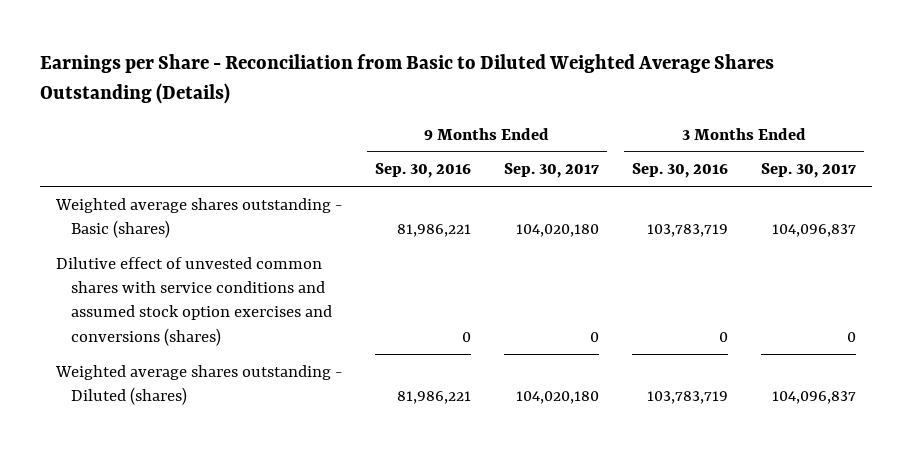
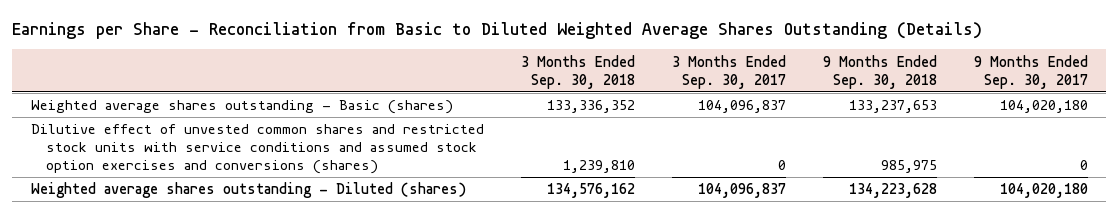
- | 9 Months Ended Sep. 30, 2016 | 9 Months Ended Sep. 30, 2017 | 3 Months Ended Sep. 30, 2016 | 3 Months Ended Sep. 30, 2017
+ | 3 Months Ended Sep. 30, 2018 | 3 Months Ended Sep. 30, 2017 | 9 Months Ended Sep. 30, 2018 | 9 Months Ended Sep. 30, 2017
- Dilutive effect of unvested common shares with service conditions and assumed stock option exercises and conversions (shares) | 0 | 0 | 0 | 0
+ Dilutive effect of unvested common shares and restricted stock units with service conditions and assumed stock option exercises and conversions (shares) | 1,239,810 | 0 | 985,975 | 0

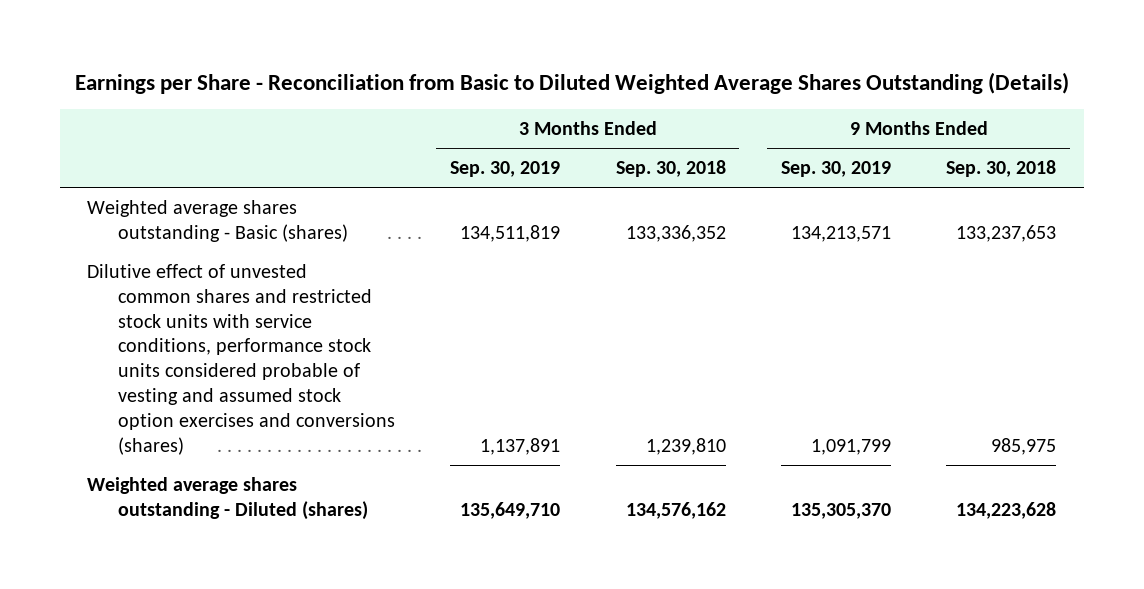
- | 3 Months Ended Sep. 30, 2018 | 3 Months Ended Sep. 30, 2017 | 9 Months Ended Sep. 30, 2018 | 9 Months Ended Sep. 30, 2017
+ | 3 Months Ended Sep. 30, 2019 | 3 Months Ended Sep. 30, 2018 | 9 Months Ended Sep. 30, 2019 | 9 Months Ended Sep. 30, 2018
- Dilutive effect of unvested common shares and restricted stock units with service conditions and assumed stock option exercises and conversions (shares) | 1,239,810 | 0 | 985,975 | 0
+ Dilutive effect of unvested common shares and restricted stock units with service conditions, performance stock units considered probable of vesting and assumed stock option exercises and conversions (shares) | 1,137,891 | 1,239,810 | 1,091,799 | 985,975

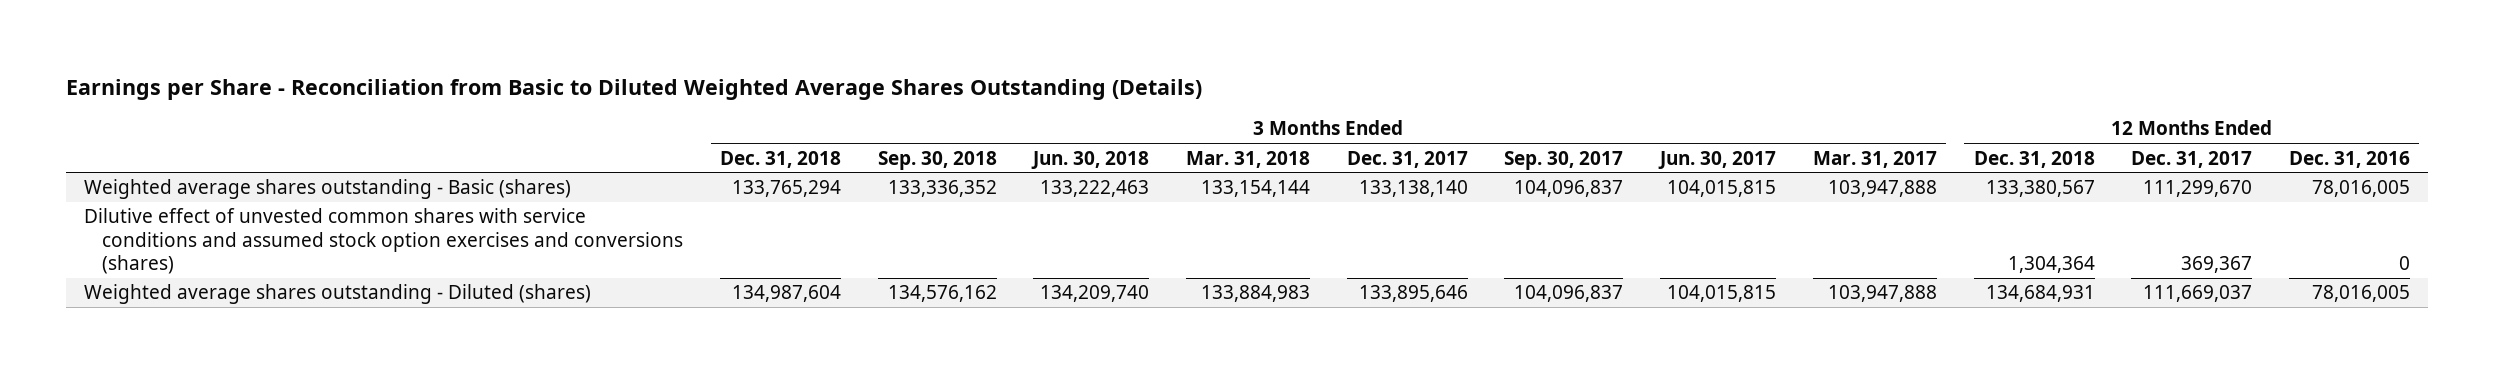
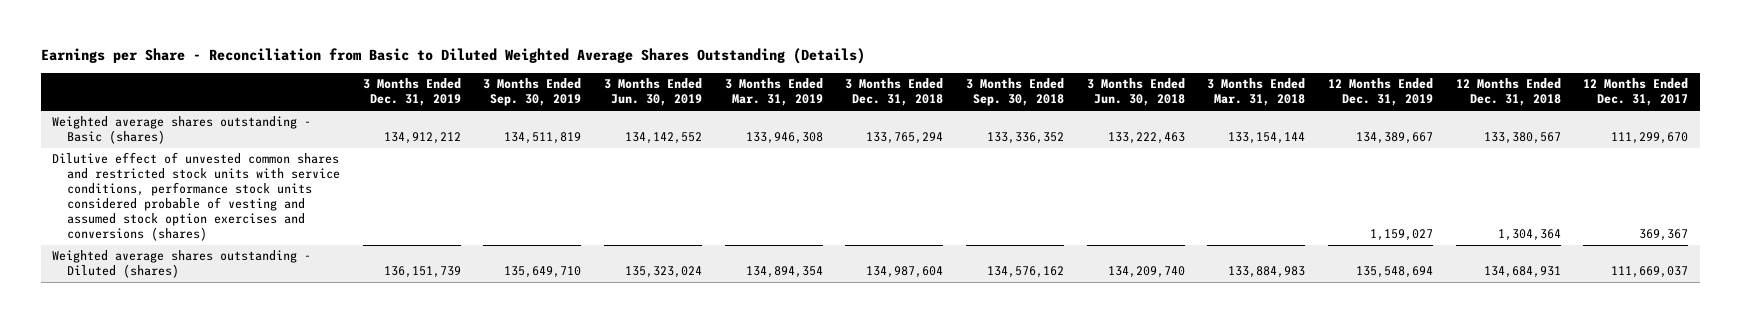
- | 3 Months Ended Dec. 31, 2018 | 3 Months Ended Sep. 30, 2018 | 3 Months Ended Jun. 30, 2018 | 3 Months Ended Mar. 31, 2018 | 3 Months Ended Dec. 31, 2017 | 3 Months Ended Sep. 30, 2017 | 3 Months Ended Jun. 30, 2017 | 3 Months Ended Mar. 31, 2017 | 12 Months Ended Dec. 31, 2018 | 12 Months Ended Dec. 31, 2017 | 12 Months Ended Dec. 31, 2016
+ | 3 Months Ended Dec. 31, 2019 | 3 Months Ended Sep. 30, 2019 | 3 Months Ended Jun. 30, 2019 | 3 Months Ended Mar. 31, 2019 | 3 Months Ended Dec. 31, 2018 | 3 Months Ended Sep. 30, 2018 | 3 Months Ended Jun. 30, 2018 | 3 Months Ended Mar. 31, 2018 | 12 Months Ended Dec. 31, 2019 | 12 Months Ended Dec. 31, 2018 | 12 Months Ended Dec. 31, 2017
- Dilutive effect of unvested common shares with service conditions and assumed stock option exercises and conversions (shares) | | | | | | | | | 1,304,364 | 369,367 | 0
+ Dilutive effect of unvested common shares and restricted stock units with service conditions, performance stock units considered probable of vesting and assumed stock option exercises and conversions (shares) | | | | | | | | | 1,159,027 | 1,304,364 | 369,367

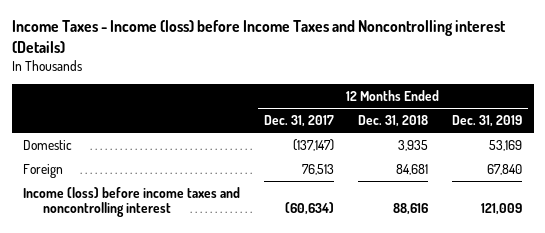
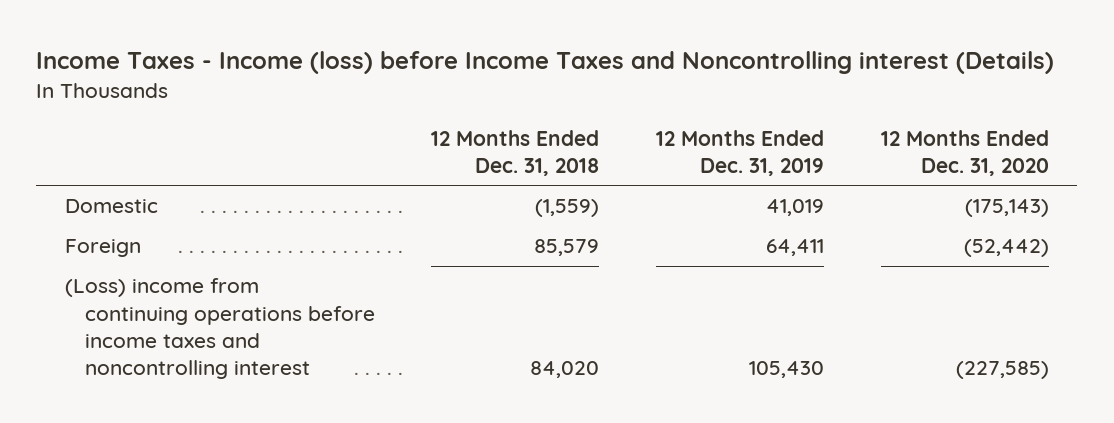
- | 12 Months Ended Dec. 31, 2017 | 12 Months Ended Dec. 31, 2018 | 12 Months Ended Dec. 31, 2019
+ | 12 Months Ended Dec. 31, 2018 | 12 Months Ended Dec. 31, 2019 | 12 Months Ended Dec. 31, 2020
- Domestic | (137,147) | 3,935 | 53,169
- Foreign | 76,513 | 84,681 | 67,840
- Income (loss) before income taxes and noncontrolling interest | (60,634) | 88,616 | 121,009
+ Domestic | (1,559) | 41,019 | (175,143)
+ Foreign | 85,579 | 64,411 | (52,442)
+ (Loss) income from continuing operations before income taxes and noncontrolling interest | 84,020 | 105,430 | (227,585)

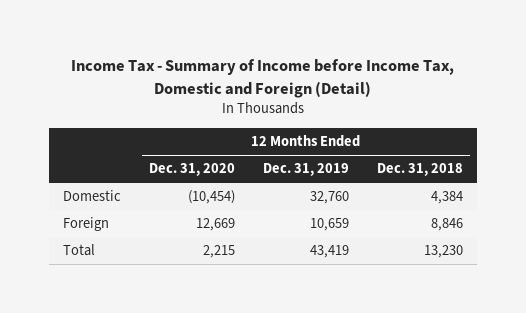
- Income Taxes - Income (loss) before Income Taxes and Noncontrolling interest (Details)
+ Income Tax - Summary of Income before Income Tax, Domestic and Foreign (Detail)
- | 12 Months Ended Dec. 31, 2018 | 12 Months Ended Dec. 31, 2019 | 12 Months Ended Dec. 31, 2020
+ | 12 Months Ended Dec. 31, 2020 | 12 Months Ended Dec. 31, 2019 | 12 Months Ended Dec. 31, 2018
- Domestic | (1,559) | 41,019 | (175,143)
- Foreign | 85,579 | 64,411 | (52,442)
- (Loss) income from continuing operations before income taxes and noncontrolling interest | 84,020 | 105,430 | (227,585)
+ Domestic | (10,454) | 32,760 | 4,384
+ Foreign | 12,669 | 10,659 | 8,846
+ Total | 2,215 | 43,419 | 13,230

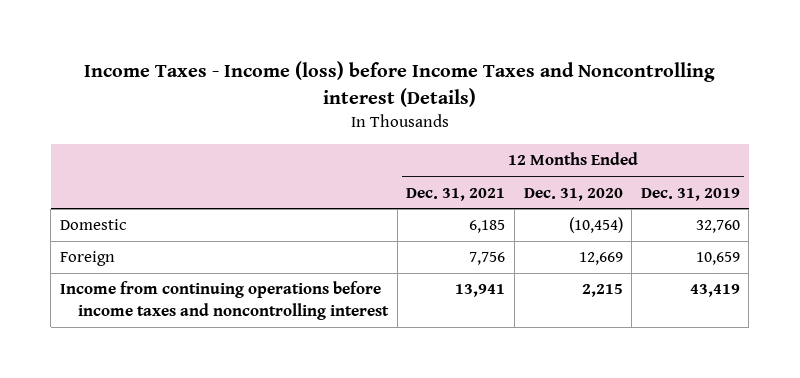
- Income Tax - Summary of Income before Income Tax, Domestic and Foreign (Detail)
+ Income Taxes - Income (loss) before Income Taxes and Noncontrolling interest (Details)
- | 12 Months Ended Dec. 31, 2020 | 12 Months Ended Dec. 31, 2019 | 12 Months Ended Dec. 31, 2018
+ | 12 Months Ended Dec. 31, 2021 | 12 Months Ended Dec. 31, 2020 | 12 Months Ended Dec. 31, 2019
- Total | 2,215 | 43,419 | 13,230
+ Income from continuing operations before income taxes and noncontrolling interest | 13,941 | 2,215 | 43,419

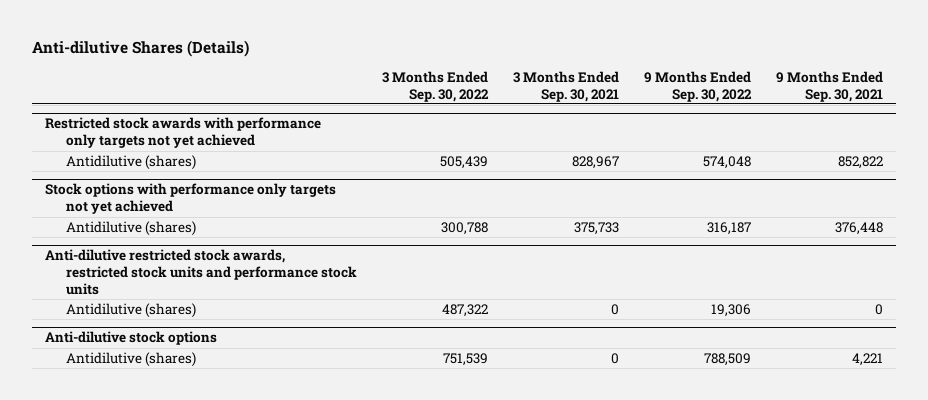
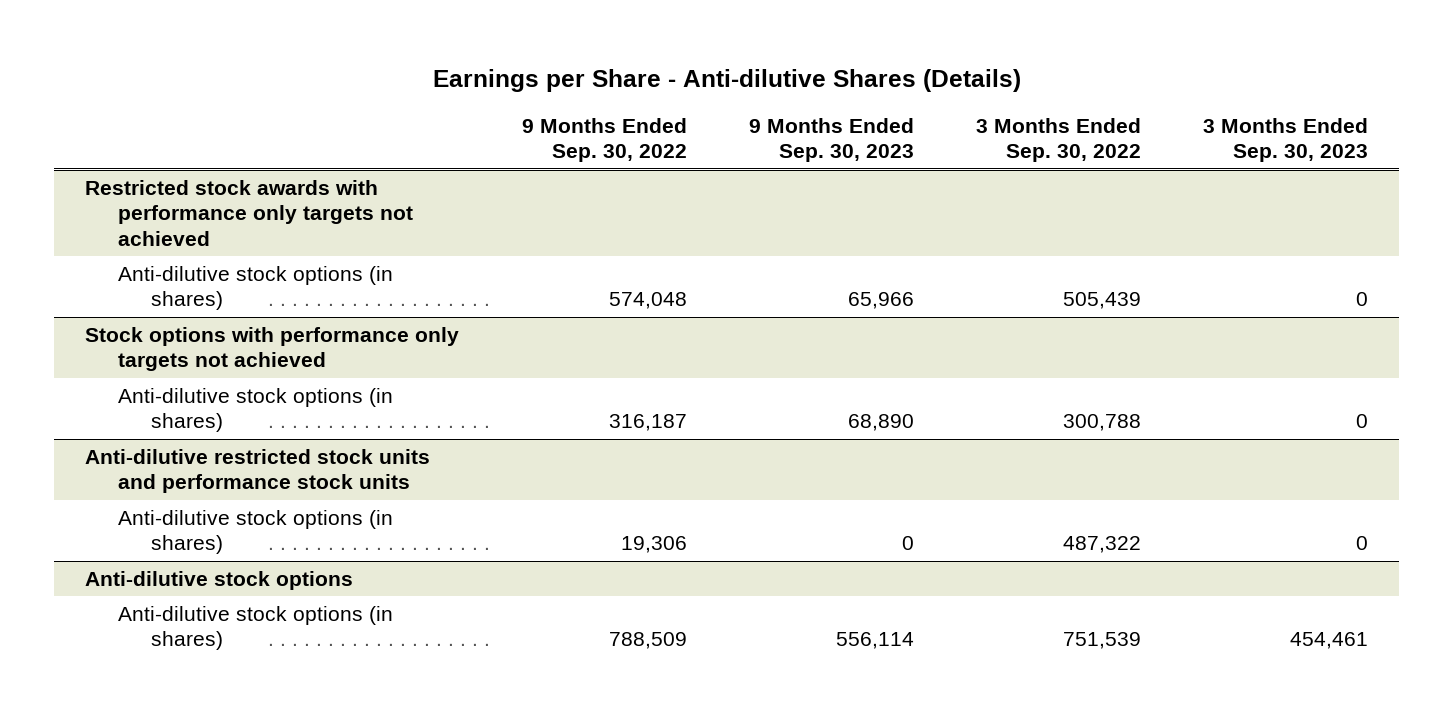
- Anti-dilutive Shares (Details)
+ Earnings per Share - Anti-dilutive Shares (Details)
- | 3 Months Ended Sep. 30, 2022 | 3 Months Ended Sep. 30, 2021 | 9 Months Ended Sep. 30, 2022 | 9 Months Ended Sep. 30, 2021
+ | 9 Months Ended Sep. 30, 2022 | 9 Months Ended Sep. 30, 2023 | 3 Months Ended Sep. 30, 2022 | 3 Months Ended Sep. 30, 2023
- Restricted stock awards with performance only targets not yet achieved
- Antidilutive (shares) | 505,439 | 828,967 | 574,048 | 852,822
- Stock options with performance only targets not yet achieved
- Antidilutive (shares) | 300,788 | 375,733 | 316,187 | 376,448
- Anti-dilutive restricted stock awards, restricted stock units and performance stock units
- Antidilutive (shares) | 487,322 | 0 | 19,306 | 0
+ Restricted stock awards with performance only targets not achieved
+ Anti-dilutive stock options (in shares) | 574,048 | 65,966 | 505,439 | 0
+ Stock options with performance only targets not achieved
+ Anti-dilutive stock options (in shares) | 316,187 | 68,890 | 300,788 | 0
+ Anti-dilutive restricted stock units and performance stock units
+ Anti-dilutive stock options (in shares) | 19,306 | 0 | 487,322 | 0
@ Anti-dilutive stock options
- Antidilutive (shares) | 751,539 | 0 | 788,509 | 4,221
+ Anti-dilutive stock options (in shares) | 788,509 | 556,114 | 751,539 | 454,461

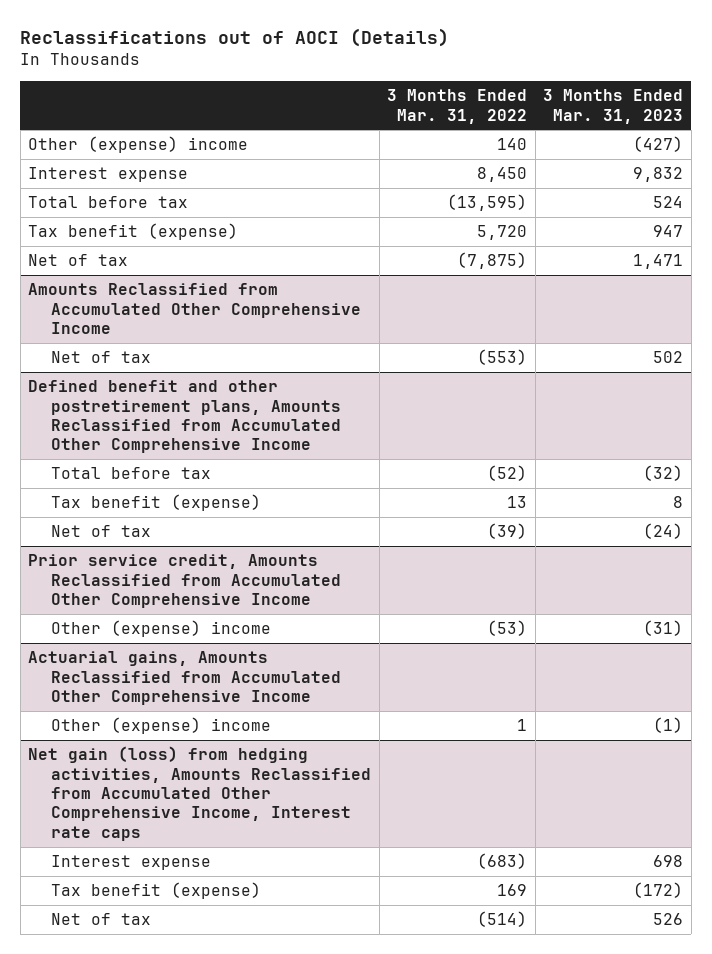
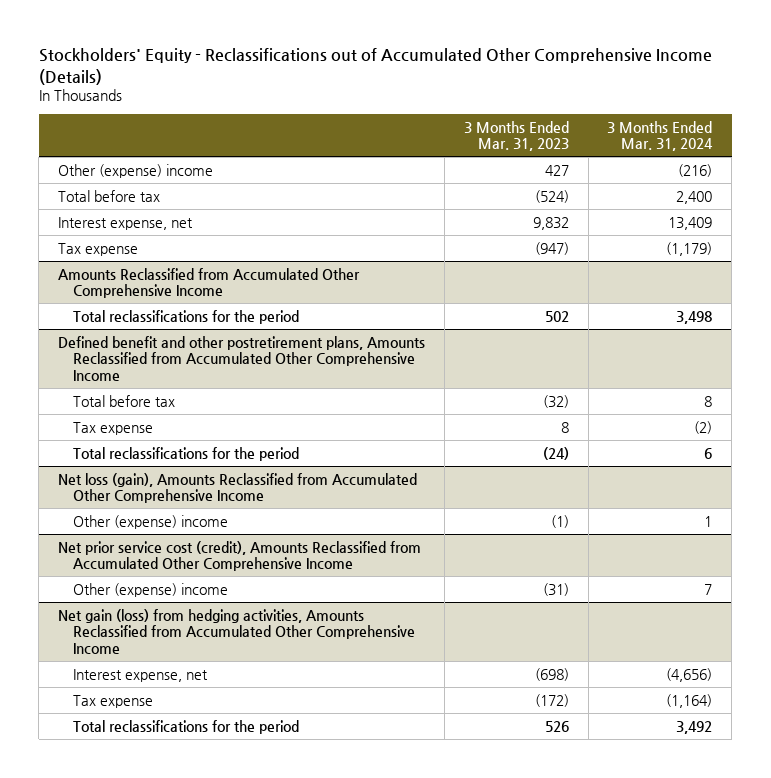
- Reclassifications out of AOCI (Details)
+ Stockholders' Equity - Reclassifications out of Accumulated Other Comprehensive Income (Details)
- | 3 Months Ended Mar. 31, 2022 | 3 Months Ended Mar. 31, 2023
+ | 3 Months Ended Mar. 31, 2023 | 3 Months Ended Mar. 31, 2024
- Other (expense) income | 140 | (427)
- Interest expense | 8,450 | 9,832
- Total before tax | (13,595) | 524
- Tax benefit (expense) | 5,720 | 947
- Net of tax | (7,875) | 1,471
+ Other (expense) income | 427 | (216)
+ Total before tax | (524) | 2,400
+ Interest expense, net | 9,832 | 13,409
+ Tax expense | (947) | (1,179)
@ Amounts Reclassified from Accumulated Other Comprehensive Income
- Net of tax | (553) | 502
+ Total reclassifications for the period | 502 | 3,498
@ Defined benefit and other postretirement plans, Amounts Reclassified from Accumulated Other Comprehensive Income
- Tax benefit (expense) | 13 | 8
- Net of tax | (39) | (24)
- Prior service credit, Amounts Reclassified from Accumulated Other Comprehensive Income
- Other (expense) income | (53) | (31)
- Actuarial gains, Amounts Reclassified from Accumulated Other Comprehensive Income
@ Defined benefit and other postretirement plans, Amounts Reclassified from Accumulated Other Comprehensive Income
+ Tax expense | 8 | (2)
+ Total reclassifications for the period | (24) | 6
+ Net loss (gain), Amounts Reclassified from Accumulated Other Comprehensive Income
- Net gain (loss) from hedging activities, Amounts Reclassified from Accumulated Other Comprehensive Income, Interest rate caps
- Interest expense | (683) | 698
- Tax benefit (expense) | 169 | (172)
- Net of tax | (514) | 526
+ Net prior service cost (credit), Amounts Reclassified from Accumulated Other Comprehensive Income
+ Other (expense) income | (31) | 7
+ Net gain (loss) from hedging activities, Amounts Reclassified from Accumulated Other Comprehensive Income
+ Interest expense, net | (698) | (4,656)
+ Tax expense | (172) | (1,164)
+ Total reclassifications for the period | 526 | 3,492

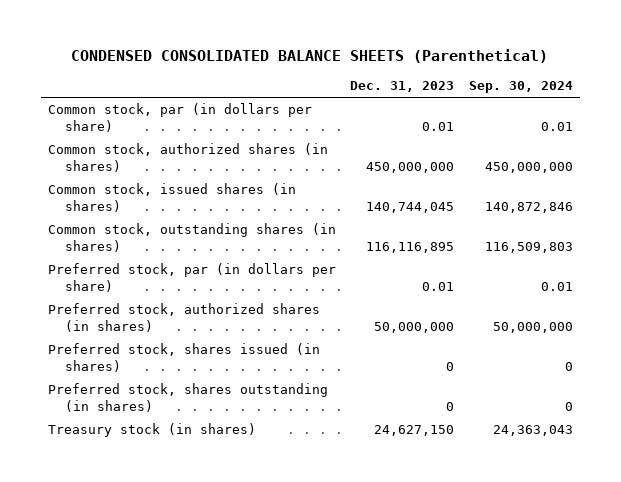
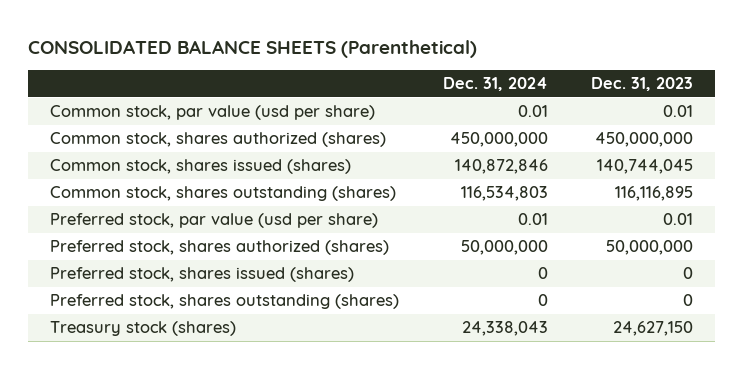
- CONDENSED CONSOLIDATED BALANCE SHEETS (Parenthetical)
+ CONSOLIDATED BALANCE SHEETS (Parenthetical)
- | Dec. 31, 2023 | Sep. 30, 2024
+ | Dec. 31, 2024 | Dec. 31, 2023
- Common stock, par (in dollars per share) | 0.01 | 0.01
- Common stock, authorized shares (in shares) | 450,000,000 | 450,000,000
- Common stock, issued shares (in shares) | 140,744,045 | 140,872,846
- Common stock, outstanding shares (in shares) | 116,116,895 | 116,509,803
- Preferred stock, par (in dollars per share) | 0.01 | 0.01
- Preferred stock, authorized shares (in shares) | 50,000,000 | 50,000,000
- Preferred stock, shares issued (in shares) | 0 | 0
- Preferred stock, shares outstanding (in shares) | 0 | 0
- Treasury stock (in shares) | 24,627,150 | 24,363,043
+ Common stock, par value (usd per share) | 0.01 | 0.01
+ Common stock, shares authorized (shares) | 450,000,000 | 450,000,000
+ Common stock, shares issued (shares) | 140,872,846 | 140,744,045
+ Common stock, shares outstanding (shares) | 116,534,803 | 116,116,895
+ Preferred stock, par value (usd per share) | 0.01 | 0.01
+ Preferred stock, shares authorized (shares) | 50,000,000 | 50,000,000
+ Preferred stock, shares issued (shares) | 0 | 0
+ Preferred stock, shares outstanding (shares) | 0 | 0
+ Treasury stock (shares) | 24,338,043 | 24,627,150

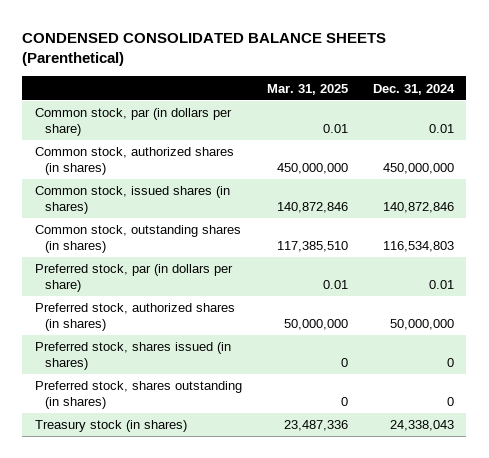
- CONSOLIDATED BALANCE SHEETS (Parenthetical)
+ CONDENSED CONSOLIDATED BALANCE SHEETS (Parenthetical)
- | Dec. 31, 2024 | Dec. 31, 2023
+ | Mar. 31, 2025 | Dec. 31, 2024
- Common stock, par value (usd per share) | 0.01 | 0.01
- Common stock, shares authorized (shares) | 450,000,000 | 450,000,000
- Common stock, shares issued (shares) | 140,872,846 | 140,744,045
- Common stock, shares outstanding (shares) | 116,534,803 | 116,116,895
- Preferred stock, par value (usd per share) | 0.01 | 0.01
- Preferred stock, shares authorized (shares) | 50,000,000 | 50,000,000
- Preferred stock, shares issued (shares) | 0 | 0
- Preferred stock, shares outstanding (shares) | 0 | 0
- Treasury stock (shares) | 24,338,043 | 24,627,150
+ Common stock, par (in dollars per share) | 0.01 | 0.01
+ Common stock, authorized shares (in shares) | 450,000,000 | 450,000,000
+ Common stock, issued shares (in shares) | 140,872,846 | 140,872,846
+ Common stock, outstanding shares (in shares) | 117,385,510 | 116,534,803
+ Preferred stock, par (in dollars per share) | 0.01 | 0.01
+ Preferred stock, authorized shares (in shares) | 50,000,000 | 50,000,000
+ Preferred stock, shares issued (in shares) | 0 | 0
+ Preferred stock, shares outstanding (in shares) | 0 | 0
+ Treasury stock (in shares) | 23,487,336 | 24,338,043

